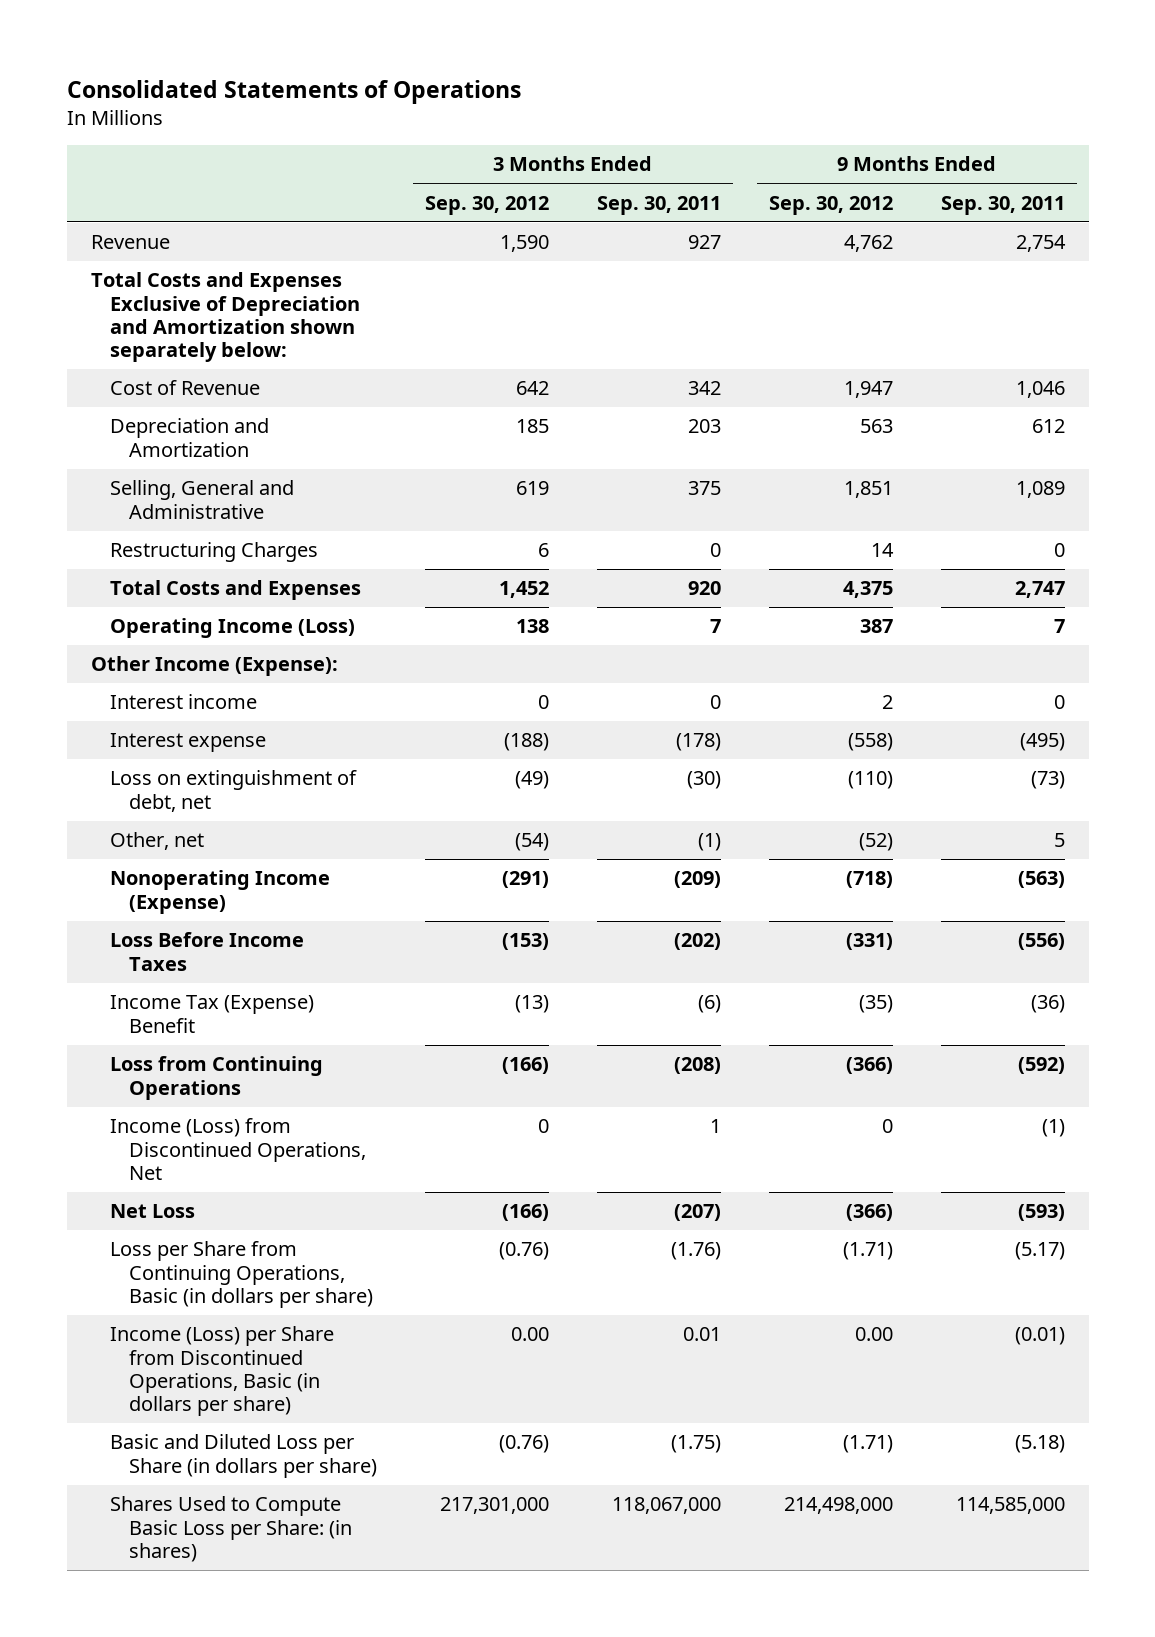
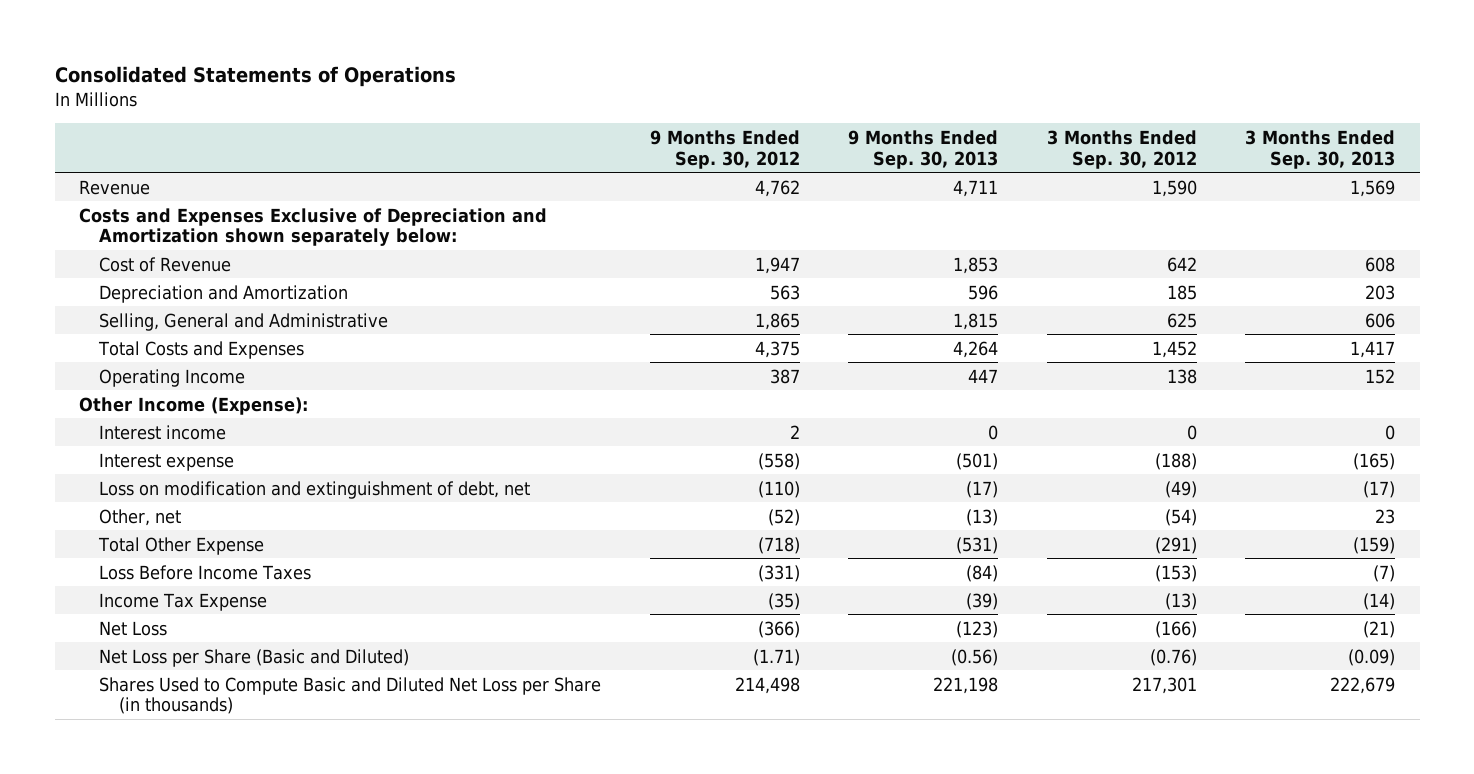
- | 3 Months Ended Sep. 30, 2012 | 3 Months Ended Sep. 30, 2011 | 9 Months Ended Sep. 30, 2012 | 9 Months Ended Sep. 30, 2011
+ | 9 Months Ended Sep. 30, 2012 | 9 Months Ended Sep. 30, 2013 | 3 Months Ended Sep. 30, 2012 | 3 Months Ended Sep. 30, 2013
- Total Costs and Expenses Exclusive of Depreciation and Amortization shown separately below:
+ Costs and Expenses Exclusive of Depreciation and Amortization shown separately below:
- Selling, General and Administrative | 619 | 375 | 1,851 | 1,089
- Restructuring Charges | 6 | 0 | 14 | 0
+ Selling, General and Administrative | 1,865 | 1,815 | 625 | 606
- Operating Income (Loss) | 138 | 7 | 387 | 7
+ Operating Income | 387 | 447 | 138 | 152
- Loss on extinguishment of debt, net | (49) | (30) | (110) | (73)
+ Loss on modification and extinguishment of debt, net | (110) | (17) | (49) | (17)
- Nonoperating Income (Expense) | (291) | (209) | (718) | (563)
+ Total Other Expense | (718) | (531) | (291) | (159)
- Income Tax (Expense) Benefit | (13) | (6) | (35) | (36)
- Loss from Continuing Operations | (166) | (208) | (366) | (592)
- Income (Loss) from Discontinued Operations, Net | 0 | 1 | 0 | (1)
+ Income Tax Expense | (35) | (39) | (13) | (14)
- Loss per Share from Continuing Operations, Basic (in dollars per share) | (0.76) | (1.76) | (1.71) | (5.17)
- Income (Loss) per Share from Discontinued Operations, Basic (in dollars per share) | 0.00 | 0.01 | 0.00 | (0.01)
- Basic and Diluted Loss per Share (in dollars per share) | (0.76) | (1.75) | (1.71) | (5.18)
- Shares Used to Compute Basic Loss per Share: (in shares) | 217,301,000 | 118,067,000 | 214,498,000 | 114,585,000
+ Net Loss per Share (Basic and Diluted) | (1.71) | (0.56) | (0.76) | (0.09)
+ Shares Used to Compute Basic and Diluted Net Loss per Share (in thousands) | 214,498 | 221,198 | 217,301 | 222,679

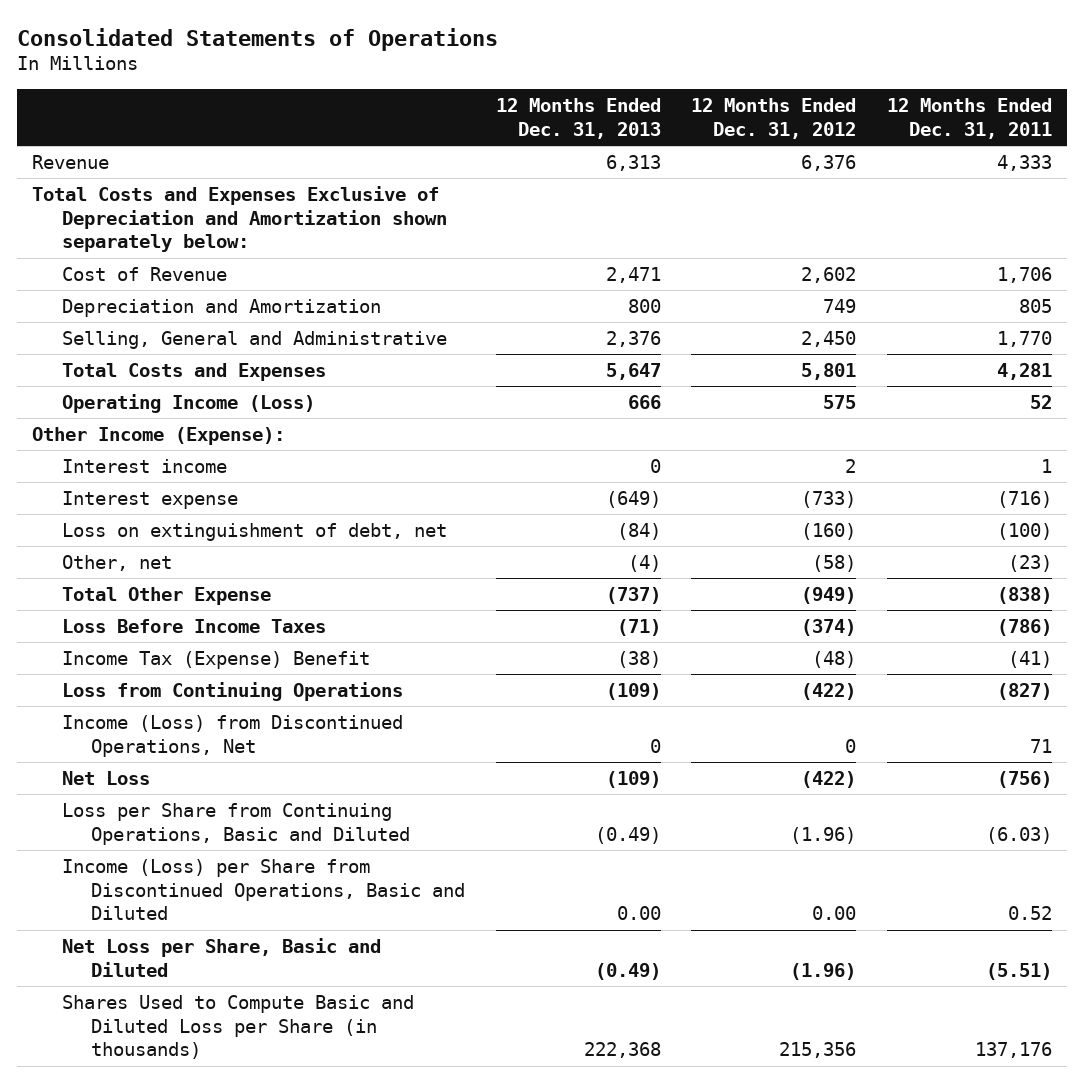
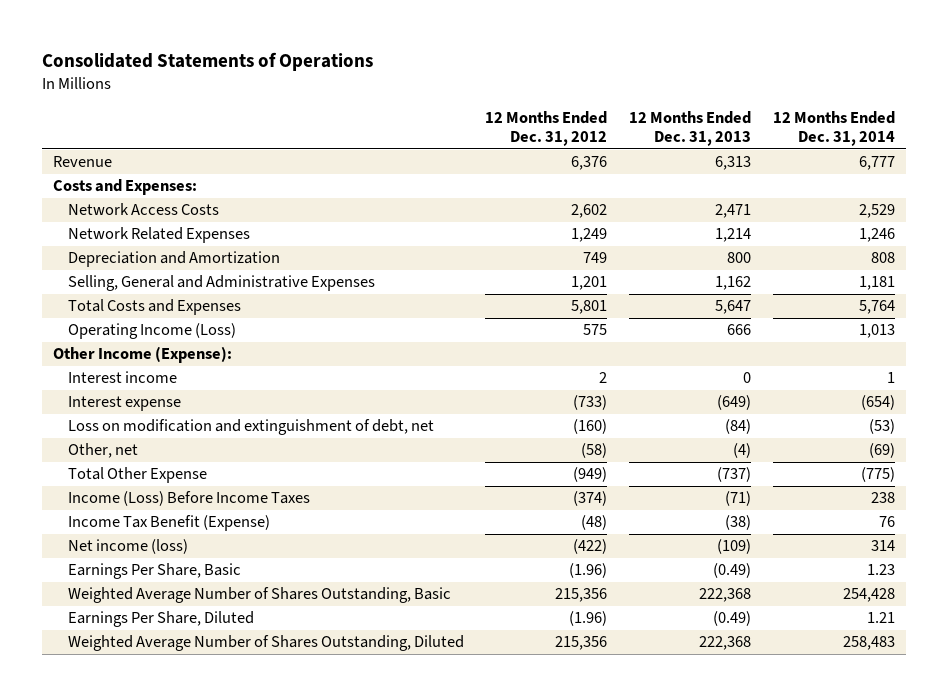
- | 12 Months Ended Dec. 31, 2013 | 12 Months Ended Dec. 31, 2012 | 12 Months Ended Dec. 31, 2011
+ | 12 Months Ended Dec. 31, 2012 | 12 Months Ended Dec. 31, 2013 | 12 Months Ended Dec. 31, 2014
- Total Costs and Expenses Exclusive of Depreciation and Amortization shown separately below:
- Cost of Revenue | 2,471 | 2,602 | 1,706
+ Costs and Expenses:
+ Network Access Costs | 2,602 | 2,471 | 2,529
+ Network Related Expenses | 1,249 | 1,214 | 1,246
- Selling, General and Administrative | 2,376 | 2,450 | 1,770
+ Selling, General and Administrative Expenses | 1,201 | 1,162 | 1,181
- Loss on extinguishment of debt, net | (84) | (160) | (100)
+ Loss on modification and extinguishment of debt, net | (160) | (84) | (53)
- Loss Before Income Taxes | (71) | (374) | (786)
- Income Tax (Expense) Benefit | (38) | (48) | (41)
- Loss from Continuing Operations | (109) | (422) | (827)
- Income (Loss) from Discontinued Operations, Net | 0 | 0 | 71
- Net Loss | (109) | (422) | (756)
- Loss per Share from Continuing Operations, Basic and Diluted | (0.49) | (1.96) | (6.03)
- Income (Loss) per Share from Discontinued Operations, Basic and Diluted | 0.00 | 0.00 | 0.52
- Net Loss per Share, Basic and Diluted | (0.49) | (1.96) | (5.51)
- Shares Used to Compute Basic and Diluted Loss per Share (in thousands) | 222,368 | 215,356 | 137,176
+ Income (Loss) Before Income Taxes | (374) | (71) | 238
+ Income Tax Benefit (Expense) | (48) | (38) | 76
+ Net income (loss) | (422) | (109) | 314
+ Earnings Per Share, Basic | (1.96) | (0.49) | 1.23
+ Weighted Average Number of Shares Outstanding, Basic | 215,356 | 222,368 | 254,428
+ Earnings Per Share, Diluted | (1.96) | (0.49) | 1.21
+ Weighted Average Number of Shares Outstanding, Diluted | 215,356 | 222,368 | 258,483

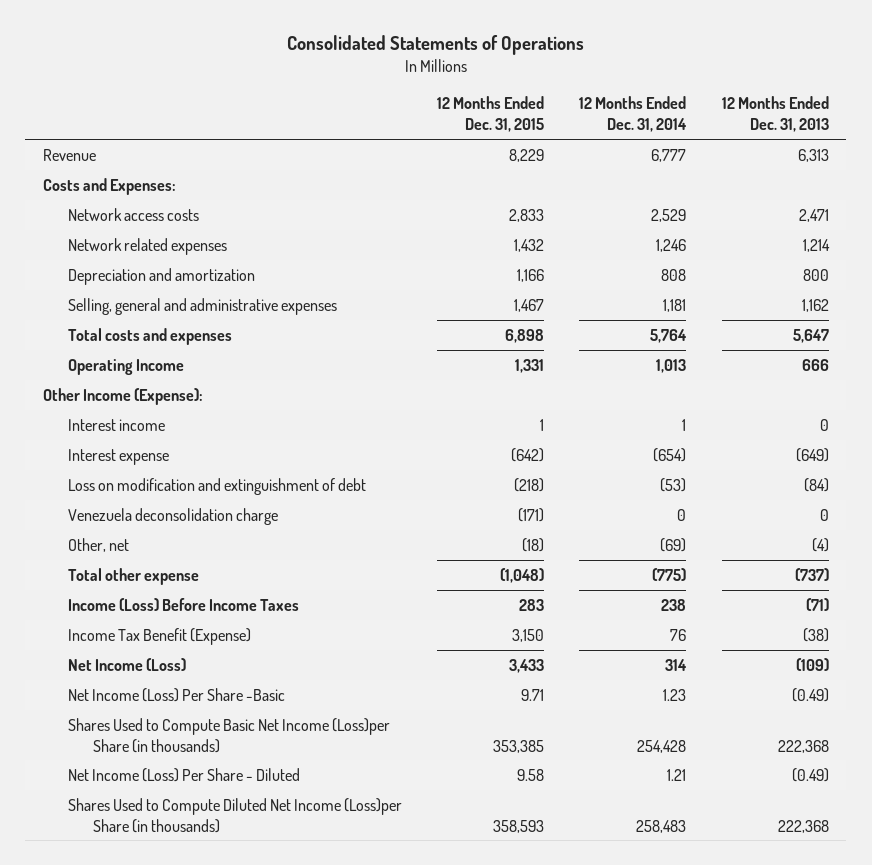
- | 12 Months Ended Dec. 31, 2012 | 12 Months Ended Dec. 31, 2013 | 12 Months Ended Dec. 31, 2014
+ | 12 Months Ended Dec. 31, 2015 | 12 Months Ended Dec. 31, 2014 | 12 Months Ended Dec. 31, 2013
- Network Access Costs | 2,602 | 2,471 | 2,529
- Network Related Expenses | 1,249 | 1,214 | 1,246
- Depreciation and Amortization | 749 | 800 | 808
- Selling, General and Administrative Expenses | 1,201 | 1,162 | 1,181
- Total Costs and Expenses | 5,801 | 5,647 | 5,764
- Operating Income (Loss) | 575 | 666 | 1,013
+ Network access costs | 2,833 | 2,529 | 2,471
+ Network related expenses | 1,432 | 1,246 | 1,214
+ Depreciation and amortization | 1,166 | 808 | 800
+ Selling, general and administrative expenses | 1,467 | 1,181 | 1,162
+ Total costs and expenses | 6,898 | 5,764 | 5,647
+ Operating Income | 1,331 | 1,013 | 666
- Loss on modification and extinguishment of debt, net | (160) | (84) | (53)
+ Loss on modification and extinguishment of debt | (218) | (53) | (84)
+ Venezuela deconsolidation charge | (171) | 0 | 0
- Total Other Expense | (949) | (737) | (775)
+ Total other expense | (1,048) | (775) | (737)
- Net income (loss) | (422) | (109) | 314
- Earnings Per Share, Basic | (1.96) | (0.49) | 1.23
- Weighted Average Number of Shares Outstanding, Basic | 215,356 | 222,368 | 254,428
- Earnings Per Share, Diluted | (1.96) | (0.49) | 1.21
- Weighted Average Number of Shares Outstanding, Diluted | 215,356 | 222,368 | 258,483
+ Net Income (Loss) | 3,433 | 314 | (109)
+ Net Income (Loss) Per Share -Basic | 9.71 | 1.23 | (0.49)
+ Shares Used to Compute Basic Net Income (Loss)per Share (in thousands) | 353,385 | 254,428 | 222,368
+ Net Income (Loss) Per Share - Diluted | 9.58 | 1.21 | (0.49)
+ Shares Used to Compute Diluted Net Income (Loss)per Share (in thousands) | 358,593 | 258,483 | 222,368

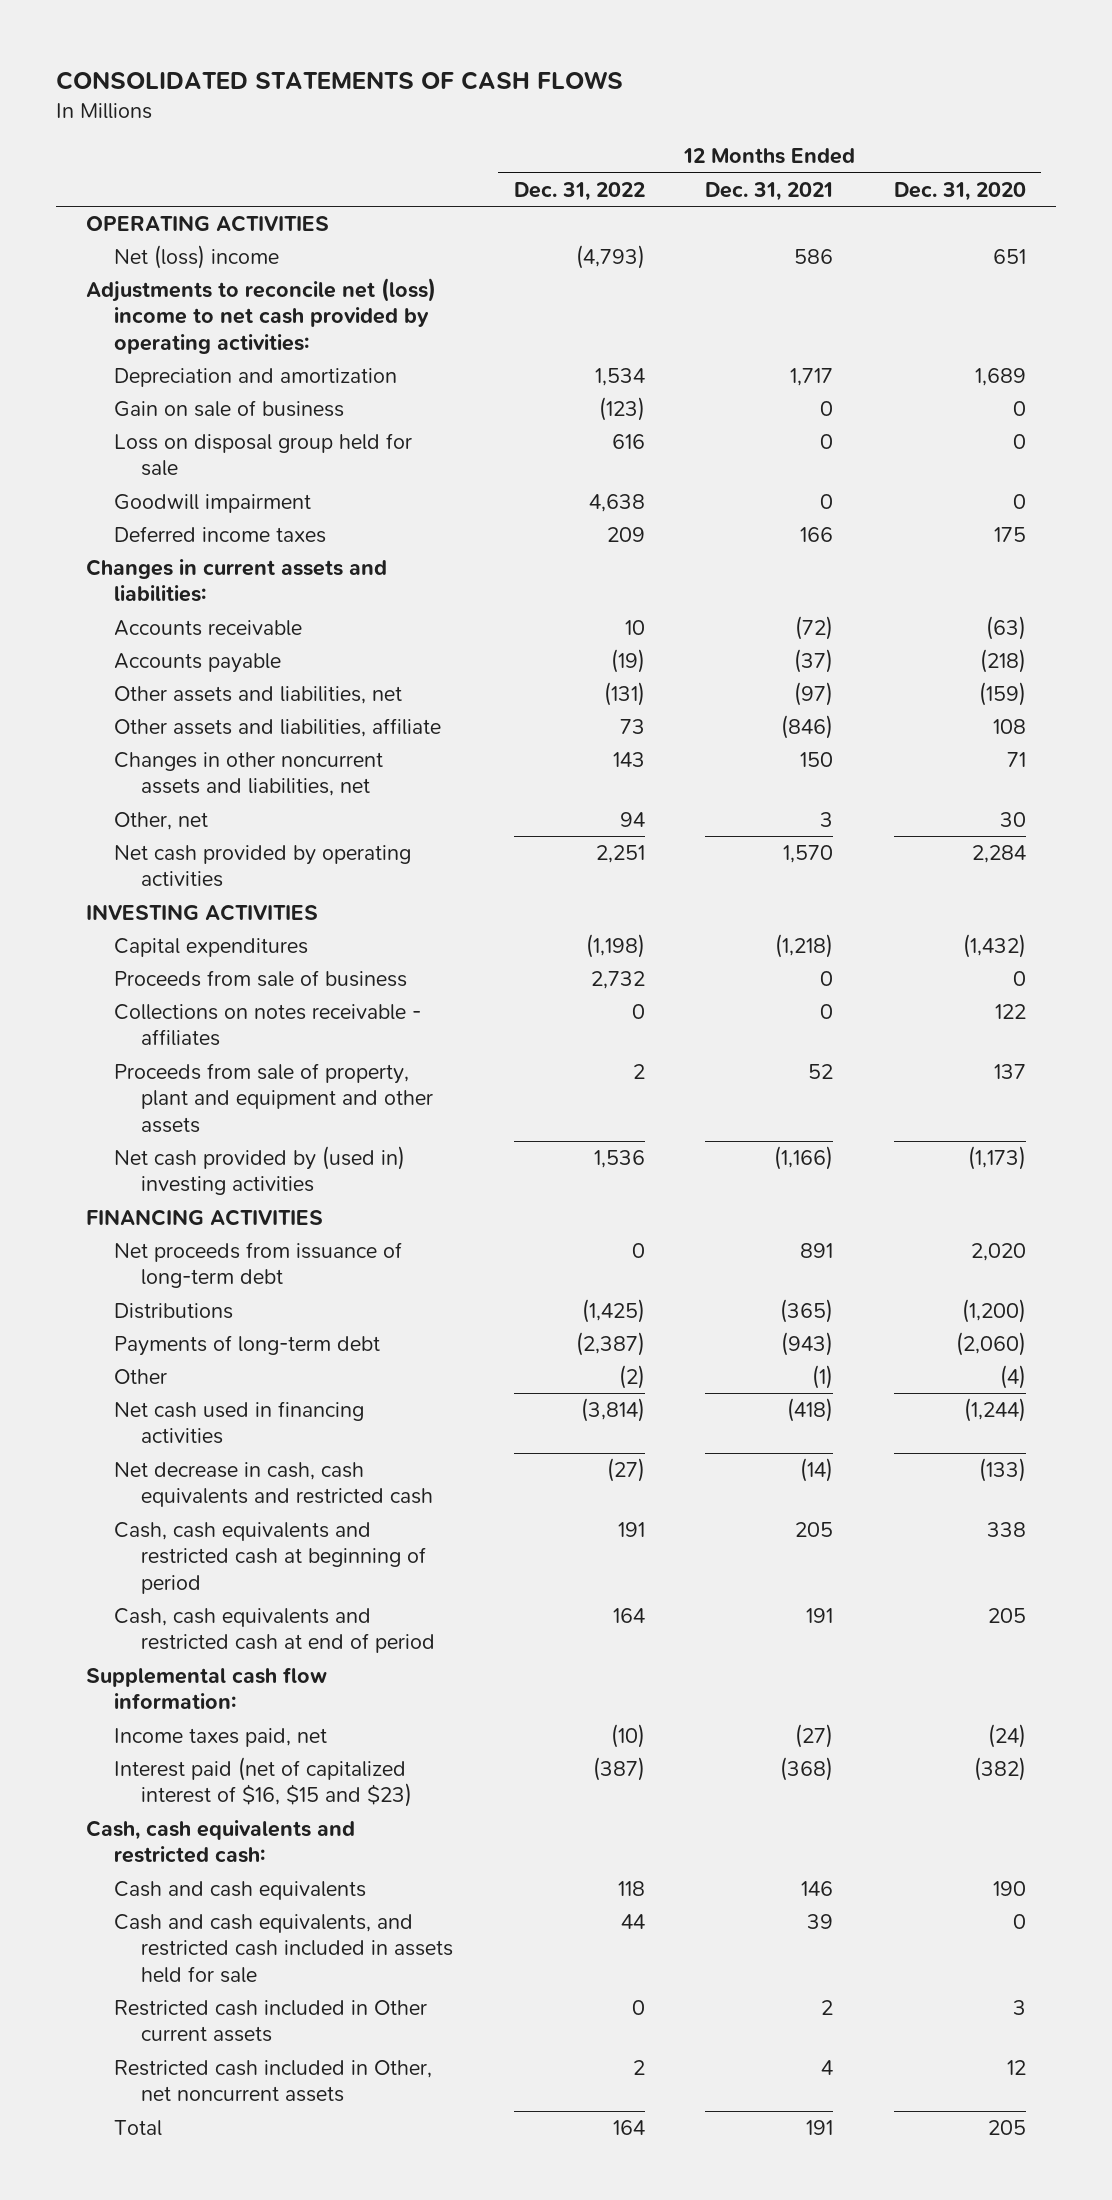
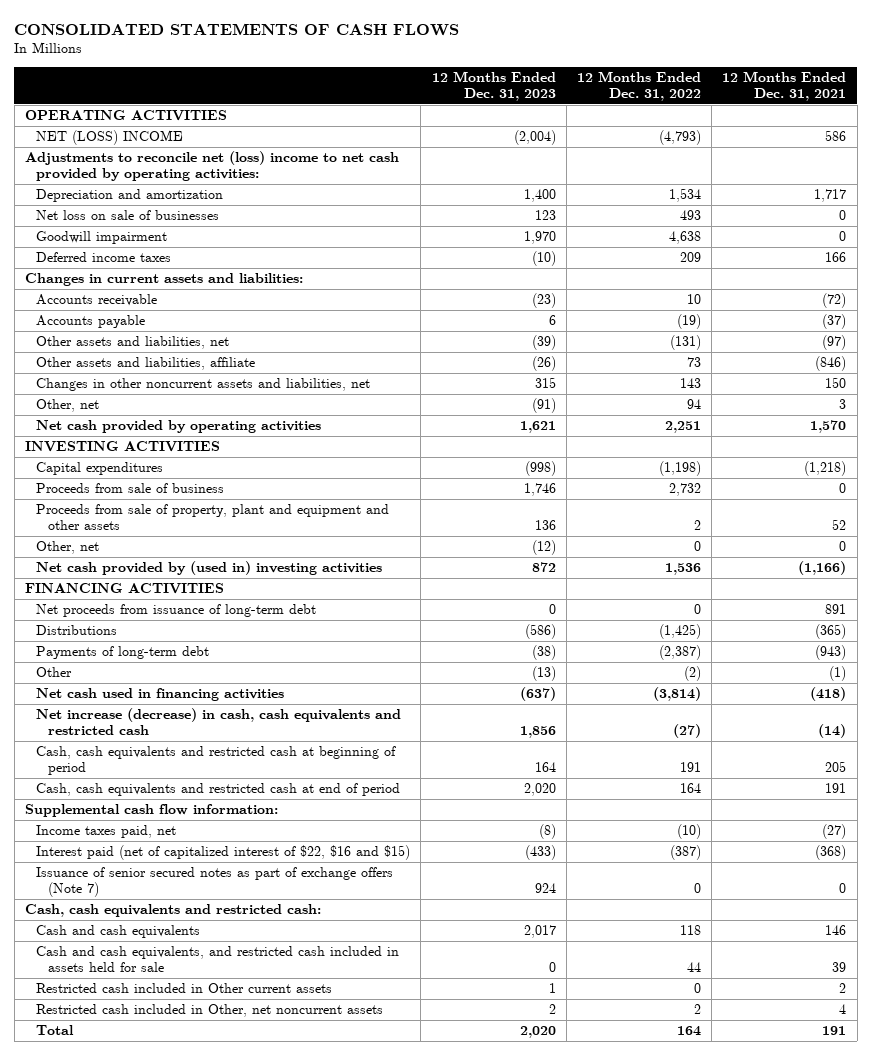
- | 12 Months Ended Dec. 31, 2022 | 12 Months Ended Dec. 31, 2021 | 12 Months Ended Dec. 31, 2020
+ | 12 Months Ended Dec. 31, 2023 | 12 Months Ended Dec. 31, 2022 | 12 Months Ended Dec. 31, 2021
- Net (loss) income | (4,793) | 586 | 651
+ NET (LOSS) INCOME | (2,004) | (4,793) | 586
- Gain on sale of business | (123) | 0 | 0
- Loss on disposal group held for sale | 616 | 0 | 0
+ Net loss on sale of businesses | 123 | 493 | 0
- Collections on notes receivable - affiliates | 0 | 0 | 122
+ Other, net | (12) | 0 | 0
- Net decrease in cash, cash equivalents and restricted cash | (27) | (14) | (133)
+ Net increase (decrease) in cash, cash equivalents and restricted cash | 1,856 | (27) | (14)
- Interest paid (net of capitalized interest of $16, $15 and $23) | (387) | (368) | (382)
+ Interest paid (net of capitalized interest of $22, $16 and $15) | (433) | (387) | (368)
+ Issuance of senior secured notes as part of exchange offers (Note 7) | 924 | 0 | 0

